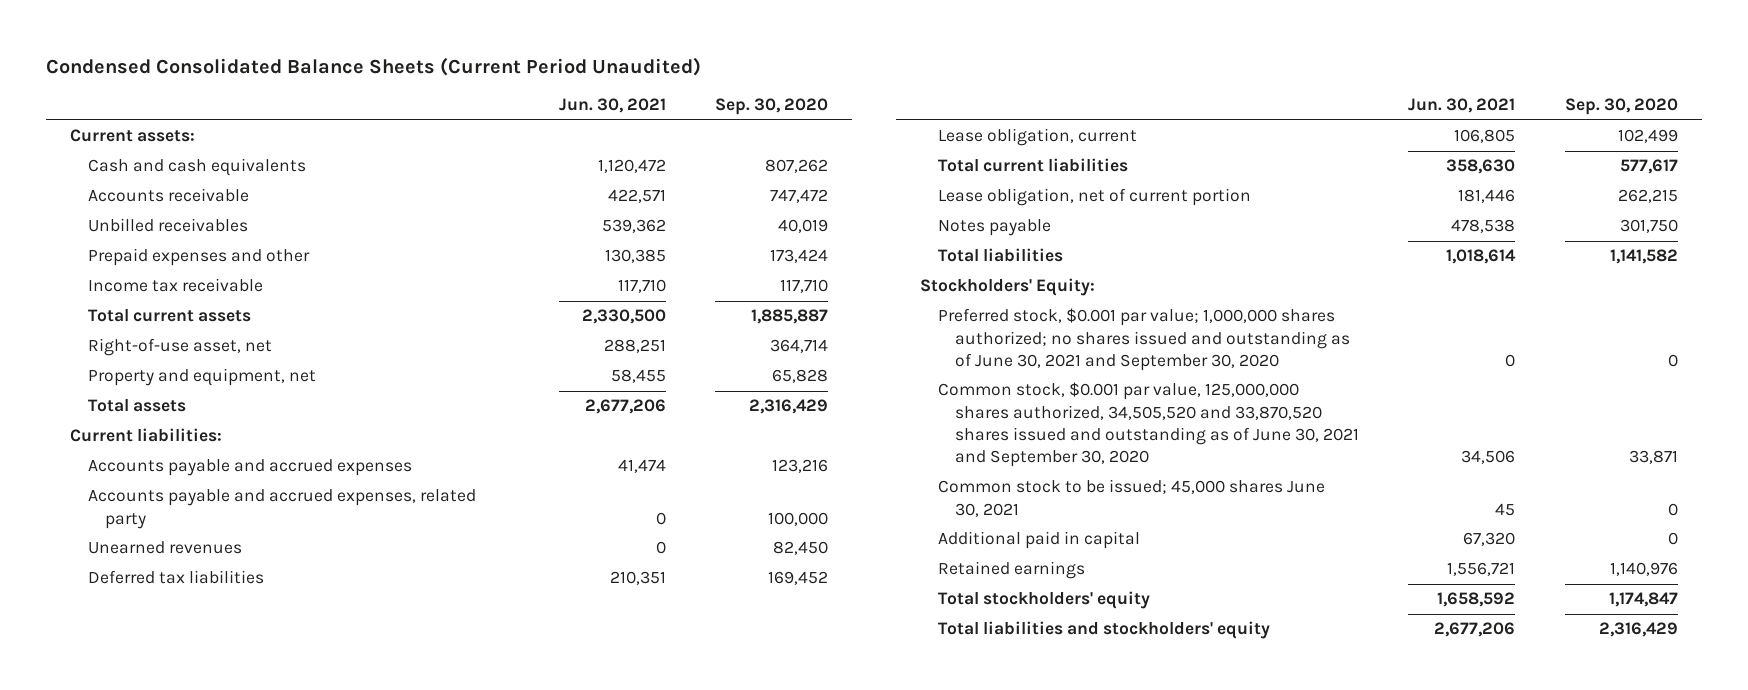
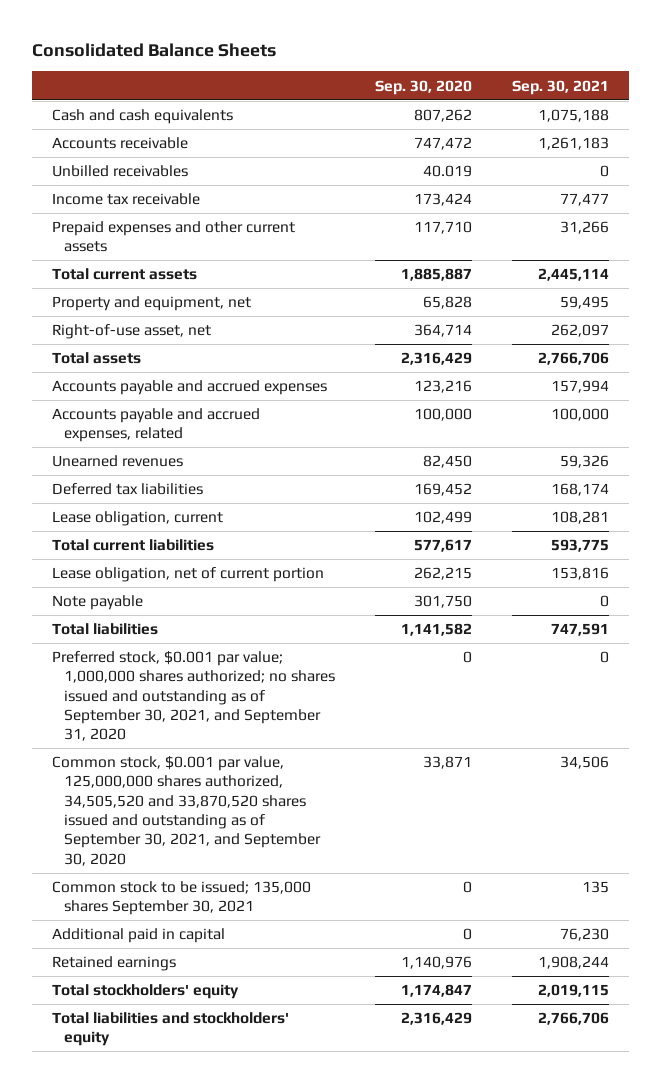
- Condensed Consolidated Balance Sheets (Current Period Unaudited)
+ Consolidated Balance Sheets
- | Jun. 30, 2021 | Sep. 30, 2020
+ | Sep. 30, 2020 | Sep. 30, 2021
- Current assets:
- Unbilled receivables | 539,362 | 40,019
- Prepaid expenses and other | 130,385 | 173,424
- Income tax receivable | 117,710 | 117,710
+ Unbilled receivables | 40.019 | 0
+ Income tax receivable | 173,424 | 77,477
+ Prepaid expenses and other current assets | 117,710 | 31,266
moved down: Right-of-use asset, net | 364,714 | 262,097
- Current liabilities:
- Accounts payable and accrued expenses, related party | 0 | 100,000
+ Accounts payable and accrued expenses, related | 100,000 | 100,000
- Notes payable | 478,538 | 301,750
+ Note payable | 301,750 | 0
- Stockholders' Equity:
- Preferred stock, $0.001 par value; 1,000,000 shares authorized; no shares issued and outstanding as of June 30, 2021 and September 30, 2020 | 0 | 0
- Common stock, $0.001 par value, 125,000,000 shares authorized, 34,505,520 and 33,870,520 shares issued and outstanding as of June 30, 2021 and September 30, 2020 | 34,506 | 33,871
- Common stock to be issued; 45,000 shares June 30, 2021 | 45 | 0
+ Preferred stock, $0.001 par value; 1,000,000 shares authorized; no shares issued and outstanding as of September 30, 2021, and September 31, 2020 | 0 | 0
+ Common stock, $0.001 par value, 125,000,000 shares authorized, 34,505,520 and 33,870,520 shares issued and outstanding as of September 30, 2021, and September 30, 2020 | 33,871 | 34,506
+ Common stock to be issued; 135,000 shares September 30, 2021 | 0 | 135

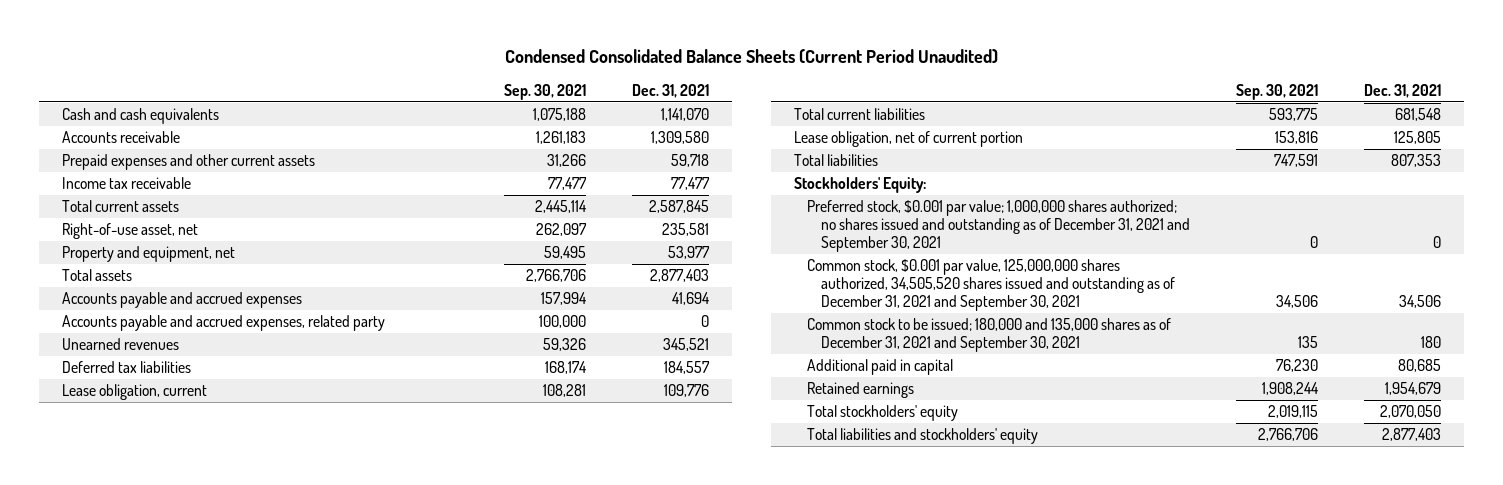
- Consolidated Balance Sheets
+ Condensed Consolidated Balance Sheets (Current Period Unaudited)
- | Sep. 30, 2020 | Sep. 30, 2021
+ | Sep. 30, 2021 | Dec. 31, 2021
- Unbilled receivables | 40.019 | 0
moved down: Income tax receivable | 77,477 | 77,477
moved down: Property and equipment, net | 59,495 | 53,977
- Accounts payable and accrued expenses, related | 100,000 | 100,000
+ Accounts payable and accrued expenses, related party | 100,000 | 0
- Note payable | 301,750 | 0
- Preferred stock, $0.001 par value; 1,000,000 shares authorized; no shares issued and outstanding as of September 30, 2021, and September 31, 2020 | 0 | 0
- Common stock, $0.001 par value, 125,000,000 shares authorized, 34,505,520 and 33,870,520 shares issued and outstanding as of September 30, 2021, and September 30, 2020 | 33,871 | 34,506
- Common stock to be issued; 135,000 shares September 30, 2021 | 0 | 135
+ Stockholders' Equity:
+ Preferred stock, $0.001 par value; 1,000,000 shares authorized; no shares issued and outstanding as of December 31, 2021 and September 30, 2021 | 0 | 0
+ Common stock, $0.001 par value, 125,000,000 shares authorized, 34,505,520 shares issued and outstanding as of December 31, 2021 and September 30, 2021 | 34,506 | 34,506
+ Common stock to be issued; 180,000 and 135,000 shares as of December 31, 2021 and September 30, 2021 | 135 | 180

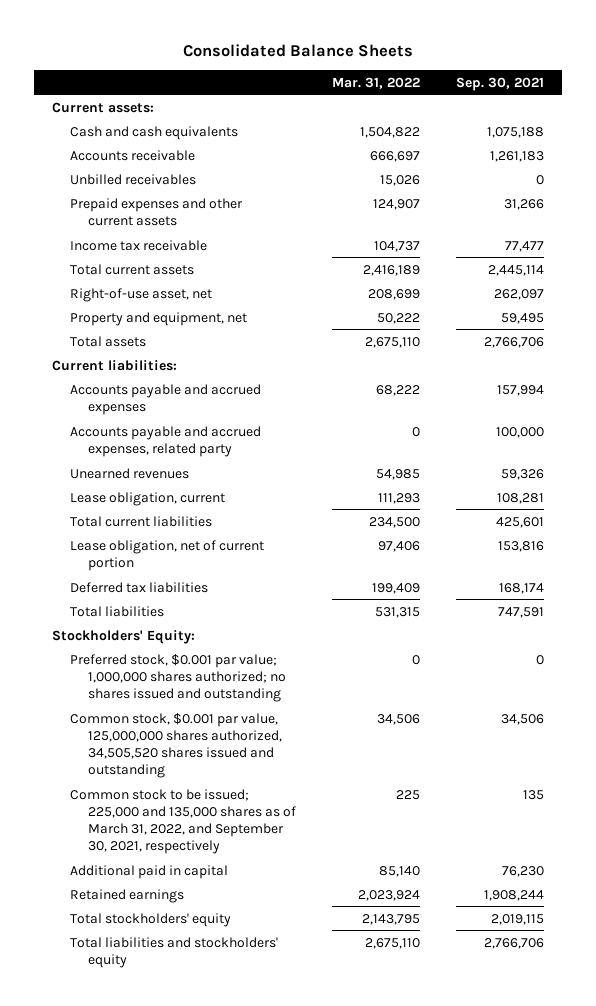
- Condensed Consolidated Balance Sheets (Current Period Unaudited)
+ Consolidated Balance Sheets
- | Sep. 30, 2021 | Dec. 31, 2021
+ | Mar. 31, 2022 | Sep. 30, 2021
+ Current assets:
+ Unbilled receivables | 15,026 | 0
+ Current liabilities:
- Total current liabilities | 593,775 | 681,548
+ Total current liabilities | 234,500 | 425,601
moved down: Deferred tax liabilities | 199,409 | 168,174
- Preferred stock, $0.001 par value; 1,000,000 shares authorized; no shares issued and outstanding as of December 31, 2021 and September 30, 2021 | 0 | 0
- Common stock, $0.001 par value, 125,000,000 shares authorized, 34,505,520 shares issued and outstanding as of December 31, 2021 and September 30, 2021 | 34,506 | 34,506
- Common stock to be issued; 180,000 and 135,000 shares as of December 31, 2021 and September 30, 2021 | 135 | 180
+ Preferred stock, $0.001 par value; 1,000,000 shares authorized; no shares issued and outstanding | 0 | 0
+ Common stock, $0.001 par value, 125,000,000 shares authorized, 34,505,520 shares issued and outstanding | 34,506 | 34,506
+ Common stock to be issued; 225,000 and 135,000 shares as of March 31, 2022, and September 30, 2021, respectively | 225 | 135

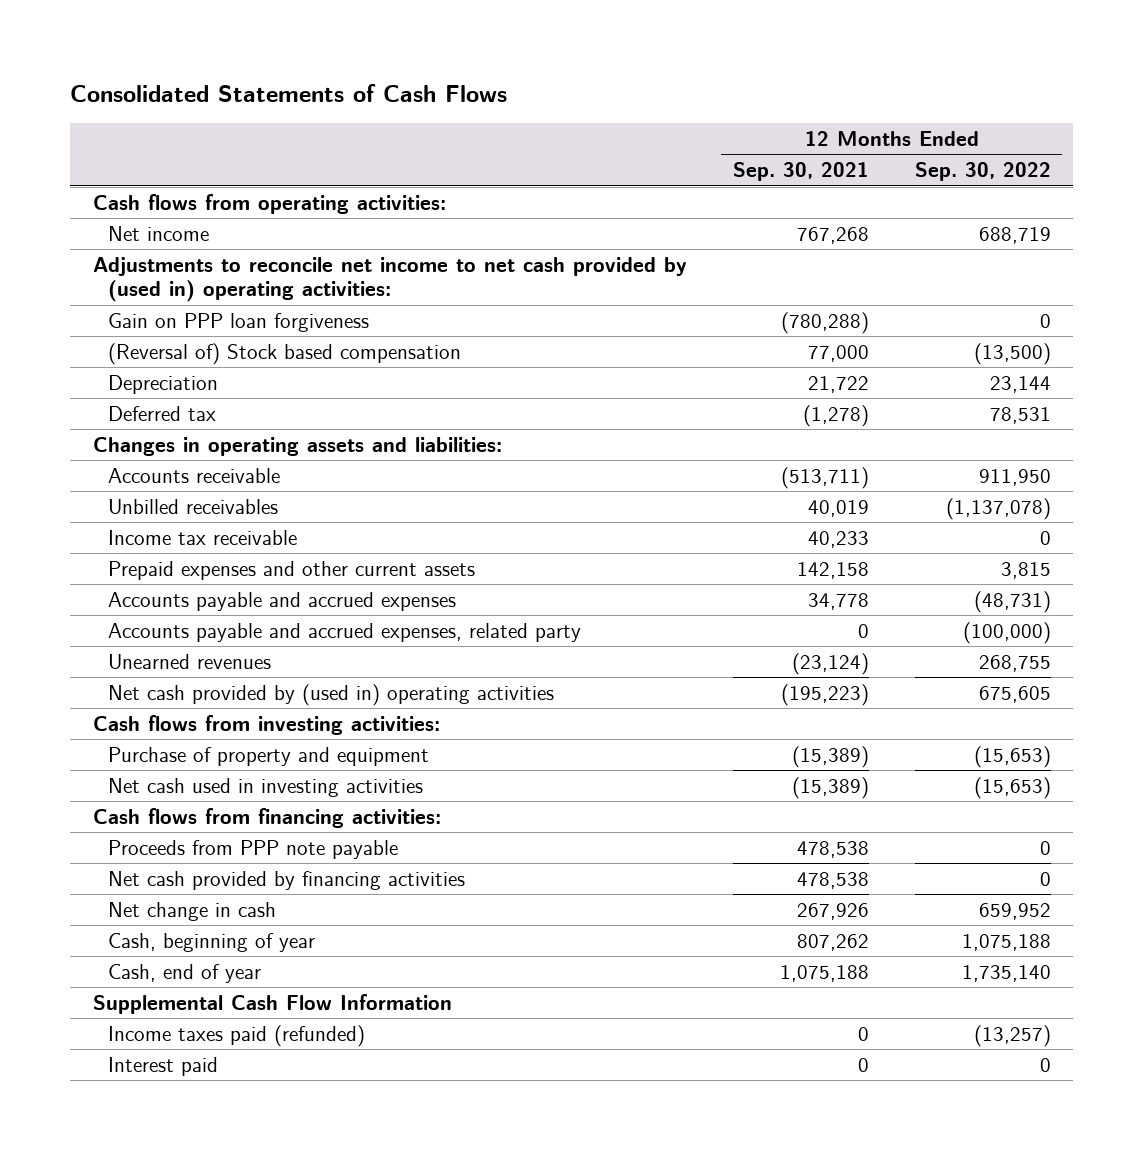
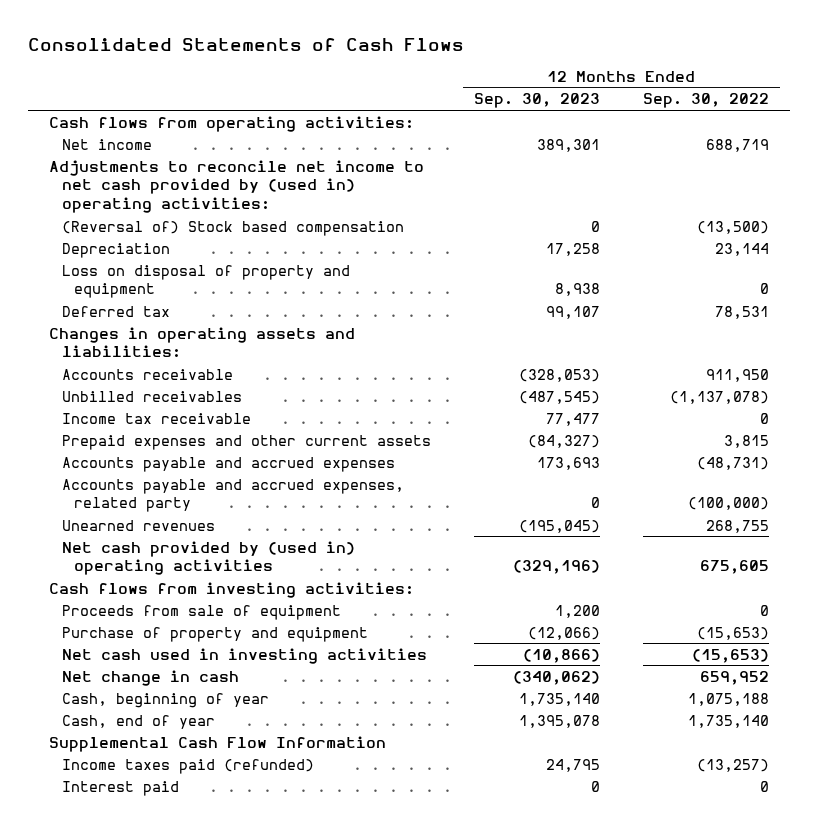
- | 12 Months Ended Sep. 30, 2021 | 12 Months Ended Sep. 30, 2022
+ | 12 Months Ended Sep. 30, 2023 | 12 Months Ended Sep. 30, 2022
- Gain on PPP loan forgiveness | (780,288) | 0
+ Loss on disposal of property and equipment | 8,938 | 0
+ Proceeds from sale of equipment | 1,200 | 0
- Cash flows from financing activities:
- Proceeds from PPP note payable | 478,538 | 0
- Net cash provided by financing activities | 478,538 | 0

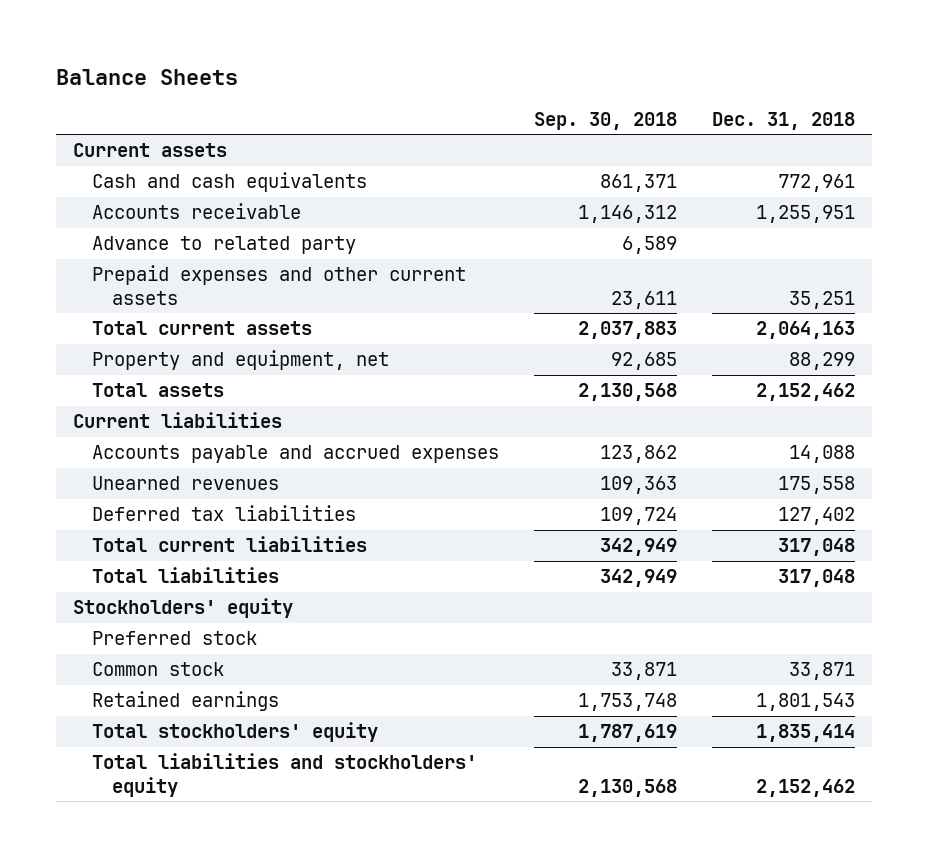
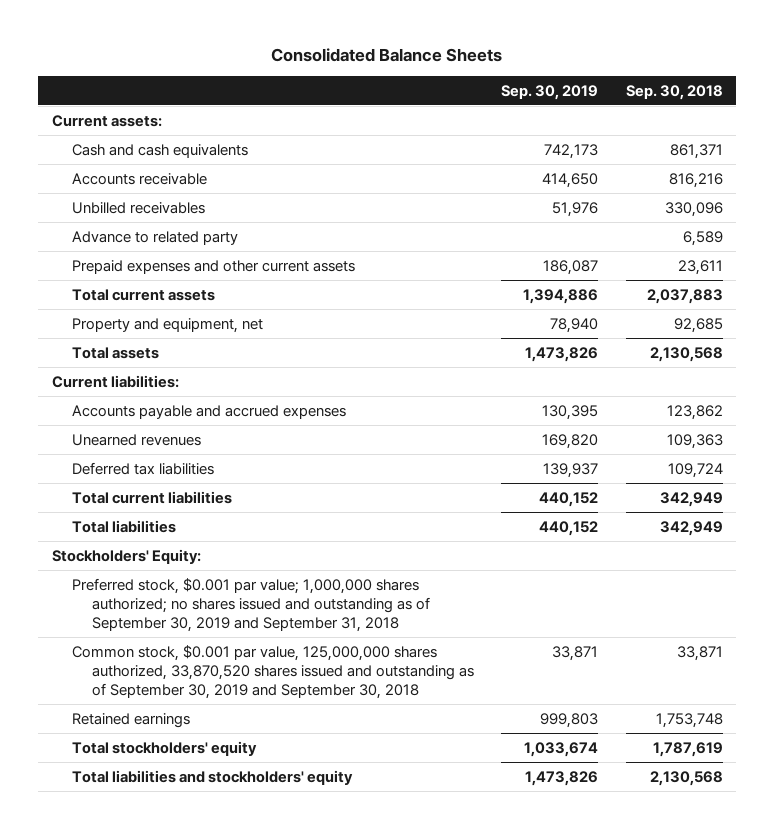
- Balance Sheets
+ Consolidated Balance Sheets
- | Sep. 30, 2018 | Dec. 31, 2018
+ | Sep. 30, 2019 | Sep. 30, 2018
- Current assets
+ Current assets:
- Accounts receivable | 1,146,312 | 1,255,951
+ Accounts receivable | 414,650 | 816,216
+ Unbilled receivables | 51,976 | 330,096
- Current liabilities
+ Current liabilities:
- Stockholders' equity
- Preferred stock
- Common stock | 33,871 | 33,871
+ Stockholders' Equity:
+ Preferred stock, $0.001 par value; 1,000,000 shares authorized; no shares issued and outstanding as of September 30, 2019 and September 31, 2018
+ Common stock, $0.001 par value, 125,000,000 shares authorized, 33,870,520 shares issued and outstanding as of September 30, 2019 and September 30, 2018 | 33,871 | 33,871

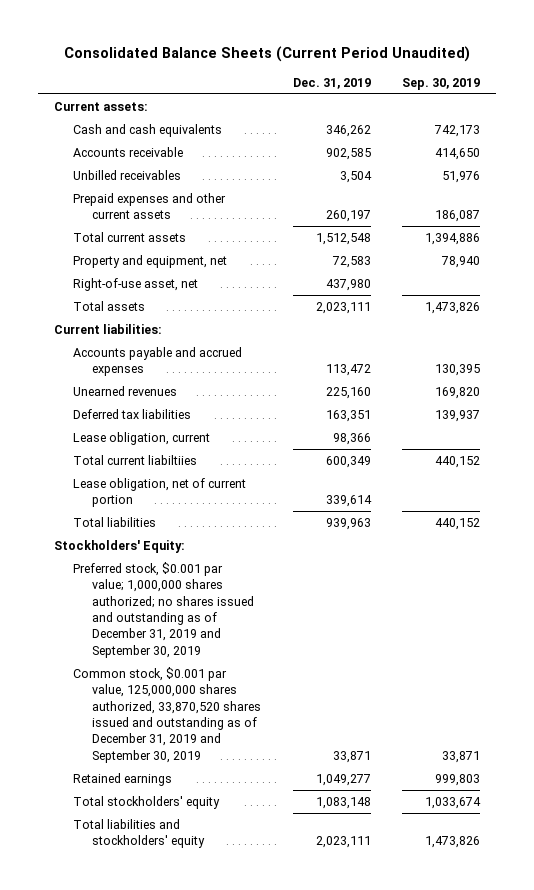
- Consolidated Balance Sheets
+ Consolidated Balance Sheets (Current Period Unaudited)
- | Sep. 30, 2019 | Sep. 30, 2018
+ | Dec. 31, 2019 | Sep. 30, 2019
- Advance to related party | | 6,589
+ Right-of-use asset, net | 437,980 |
- Total current liabilities | 440,152 | 342,949
+ Lease obligation, current | 98,366 |
+ Total current liabiltiies | 600,349 | 440,152
+ Lease obligation, net of current portion | 339,614 |
- Preferred stock, $0.001 par value; 1,000,000 shares authorized; no shares issued and outstanding as of September 30, 2019 and September 31, 2018
- Common stock, $0.001 par value, 125,000,000 shares authorized, 33,870,520 shares issued and outstanding as of September 30, 2019 and September 30, 2018 | 33,871 | 33,871
+ Preferred stock, $0.001 par value; 1,000,000 shares authorized; no shares issued and outstanding as of December 31, 2019 and September 30, 2019
+ Common stock, $0.001 par value, 125,000,000 shares authorized, 33,870,520 shares issued and outstanding as of December 31, 2019 and September 30, 2019 | 33,871 | 33,871

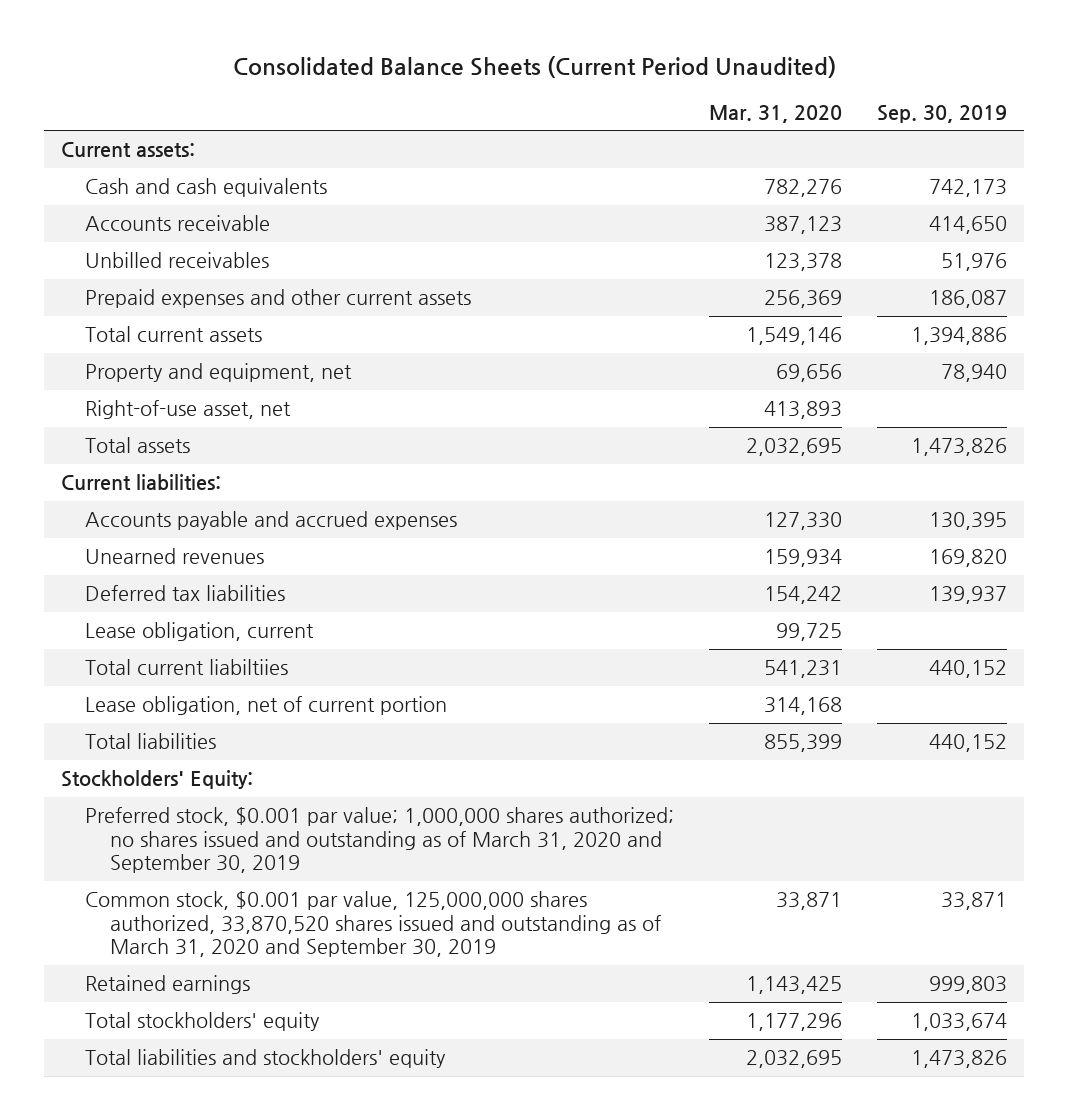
- | Dec. 31, 2019 | Sep. 30, 2019
+ | Mar. 31, 2020 | Sep. 30, 2019
- Preferred stock, $0.001 par value; 1,000,000 shares authorized; no shares issued and outstanding as of December 31, 2019 and September 30, 2019
- Common stock, $0.001 par value, 125,000,000 shares authorized, 33,870,520 shares issued and outstanding as of December 31, 2019 and September 30, 2019 | 33,871 | 33,871
+ Preferred stock, $0.001 par value; 1,000,000 shares authorized; no shares issued and outstanding as of March 31, 2020 and September 30, 2019
+ Common stock, $0.001 par value, 125,000,000 shares authorized, 33,870,520 shares issued and outstanding as of March 31, 2020 and September 30, 2019 | 33,871 | 33,871

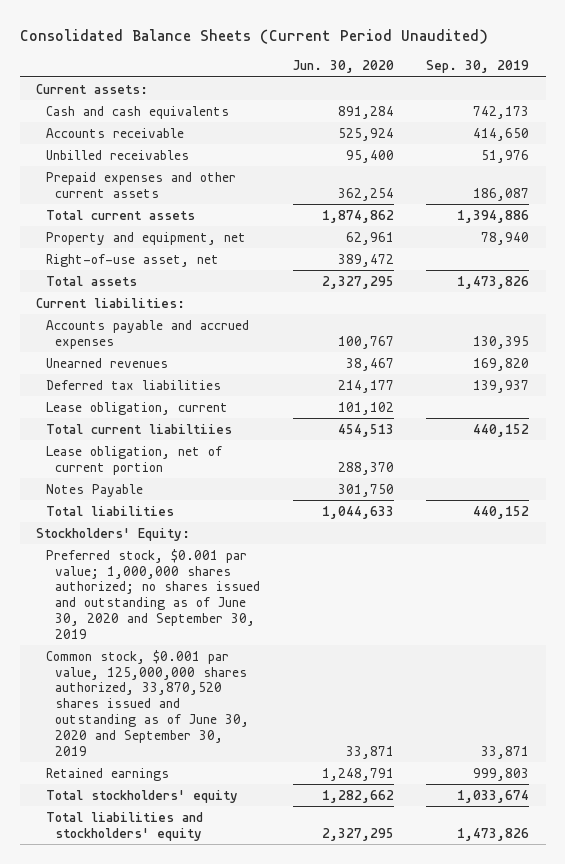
- | Mar. 31, 2020 | Sep. 30, 2019
+ | Jun. 30, 2020 | Sep. 30, 2019
+ Notes Payable | 301,750 |
- Preferred stock, $0.001 par value; 1,000,000 shares authorized; no shares issued and outstanding as of March 31, 2020 and September 30, 2019
- Common stock, $0.001 par value, 125,000,000 shares authorized, 33,870,520 shares issued and outstanding as of March 31, 2020 and September 30, 2019 | 33,871 | 33,871
+ Preferred stock, $0.001 par value; 1,000,000 shares authorized; no shares issued and outstanding as of June 30, 2020 and September 30, 2019
+ Common stock, $0.001 par value, 125,000,000 shares authorized, 33,870,520 shares issued and outstanding as of June 30, 2020 and September 30, 2019 | 33,871 | 33,871

